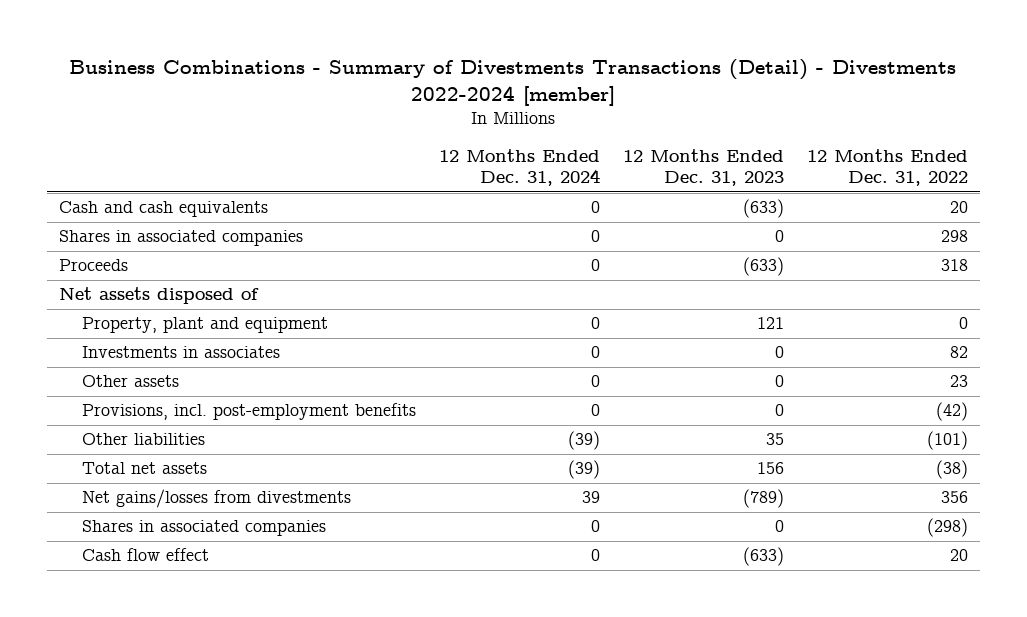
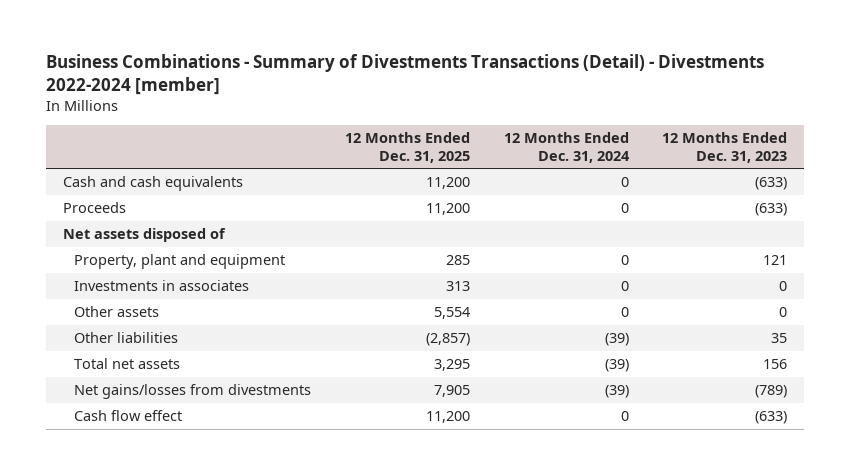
- | 12 Months Ended Dec. 31, 2024 | 12 Months Ended Dec. 31, 2023 | 12 Months Ended Dec. 31, 2022
+ | 12 Months Ended Dec. 31, 2025 | 12 Months Ended Dec. 31, 2024 | 12 Months Ended Dec. 31, 2023
- Shares in associated companies | 0 | 0 | 298
- Provisions, incl. post-employment benefits | 0 | 0 | (42)
- Net gains/losses from divestments | 39 | (789) | 356
- Shares in associated companies | 0 | 0 | (298)
+ Net gains/losses from divestments | 7,905 | (39) | (789)

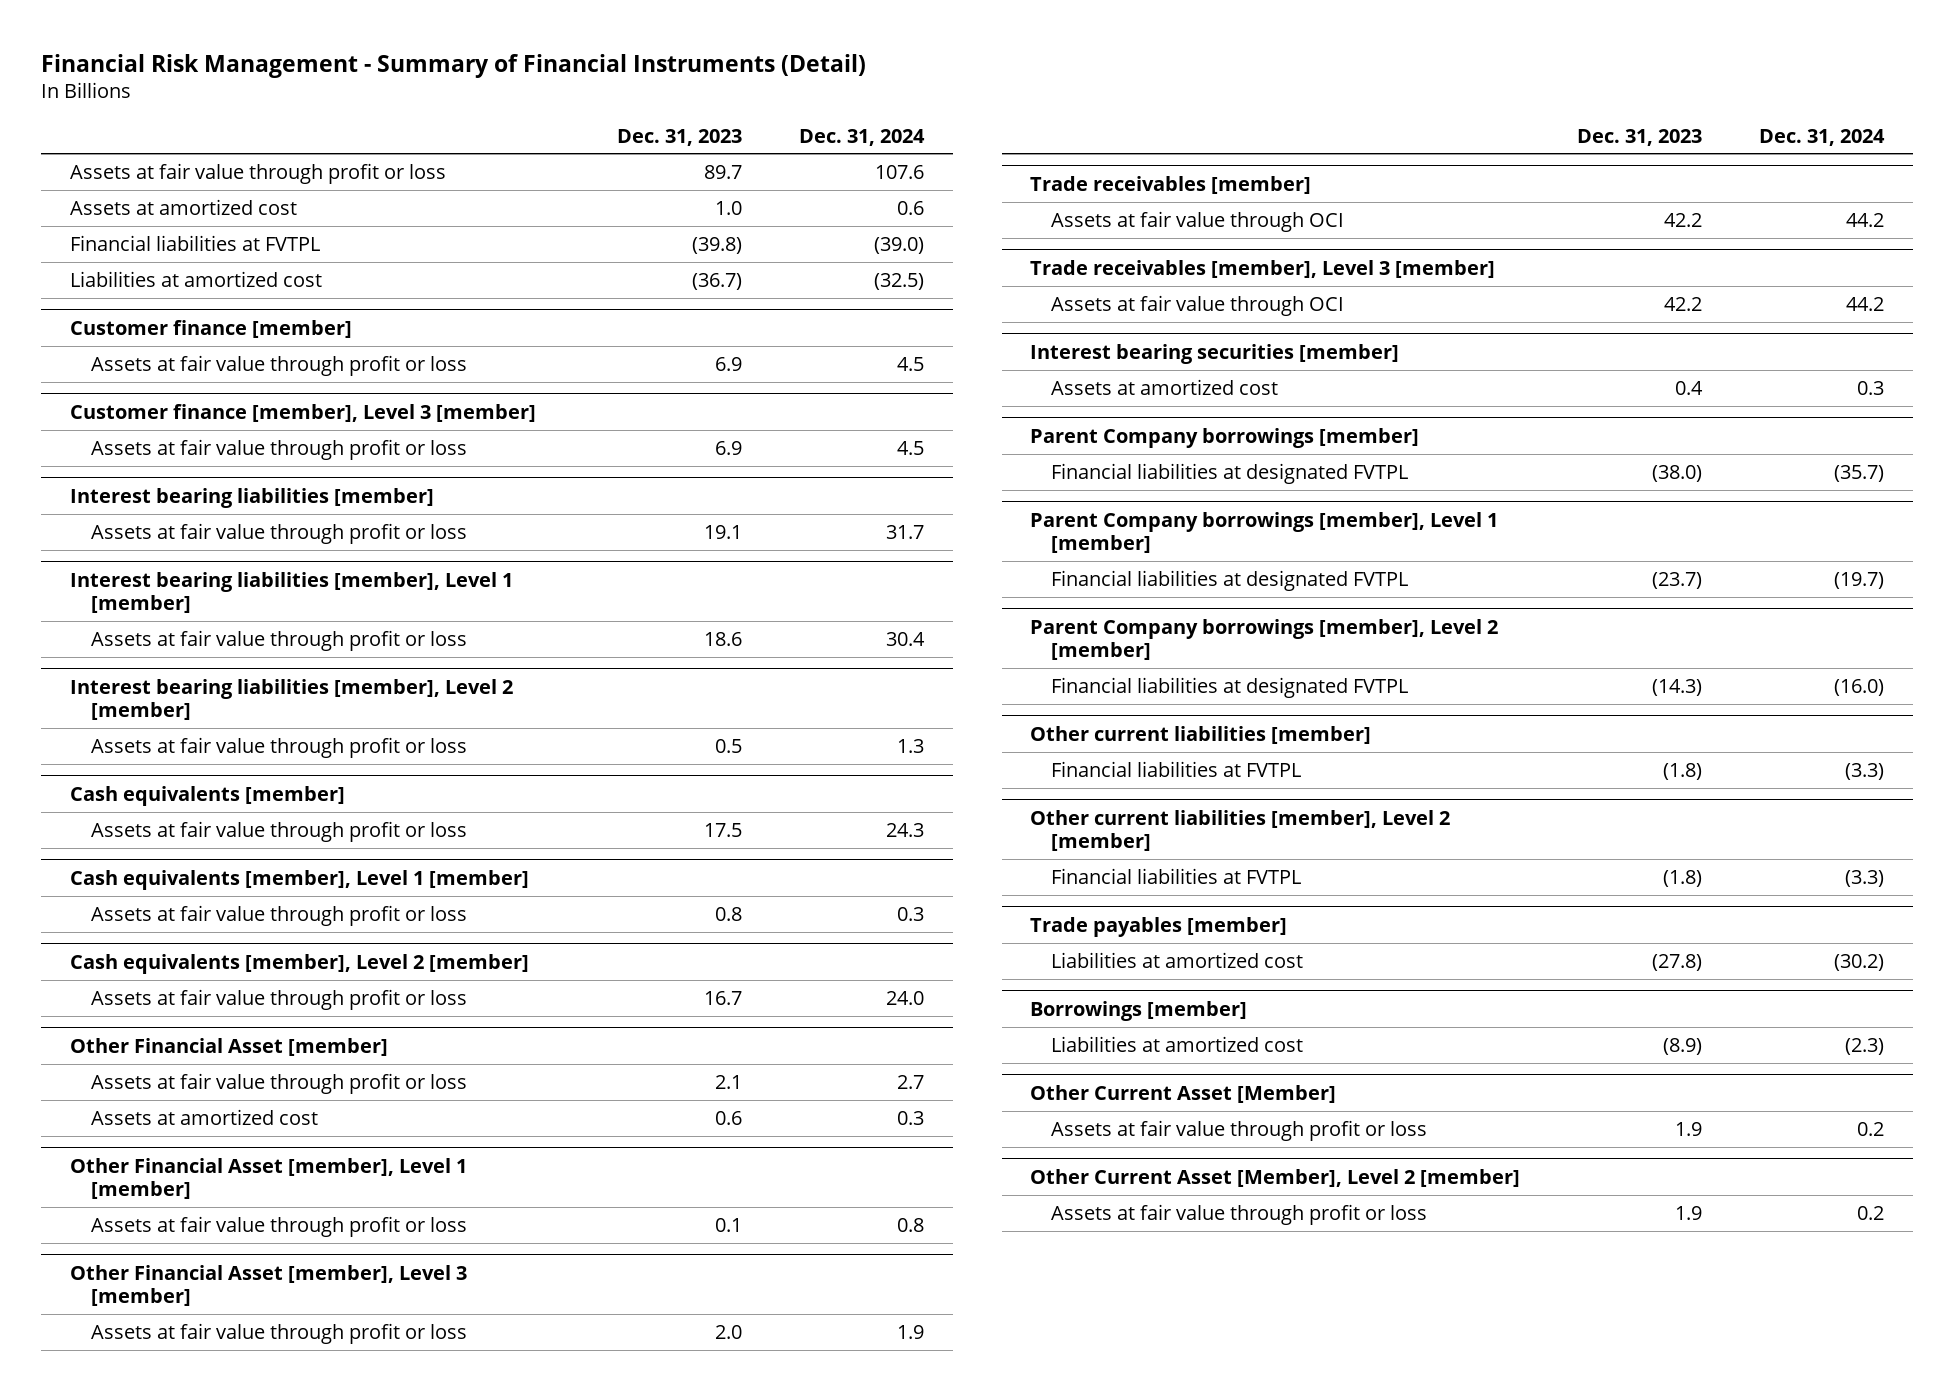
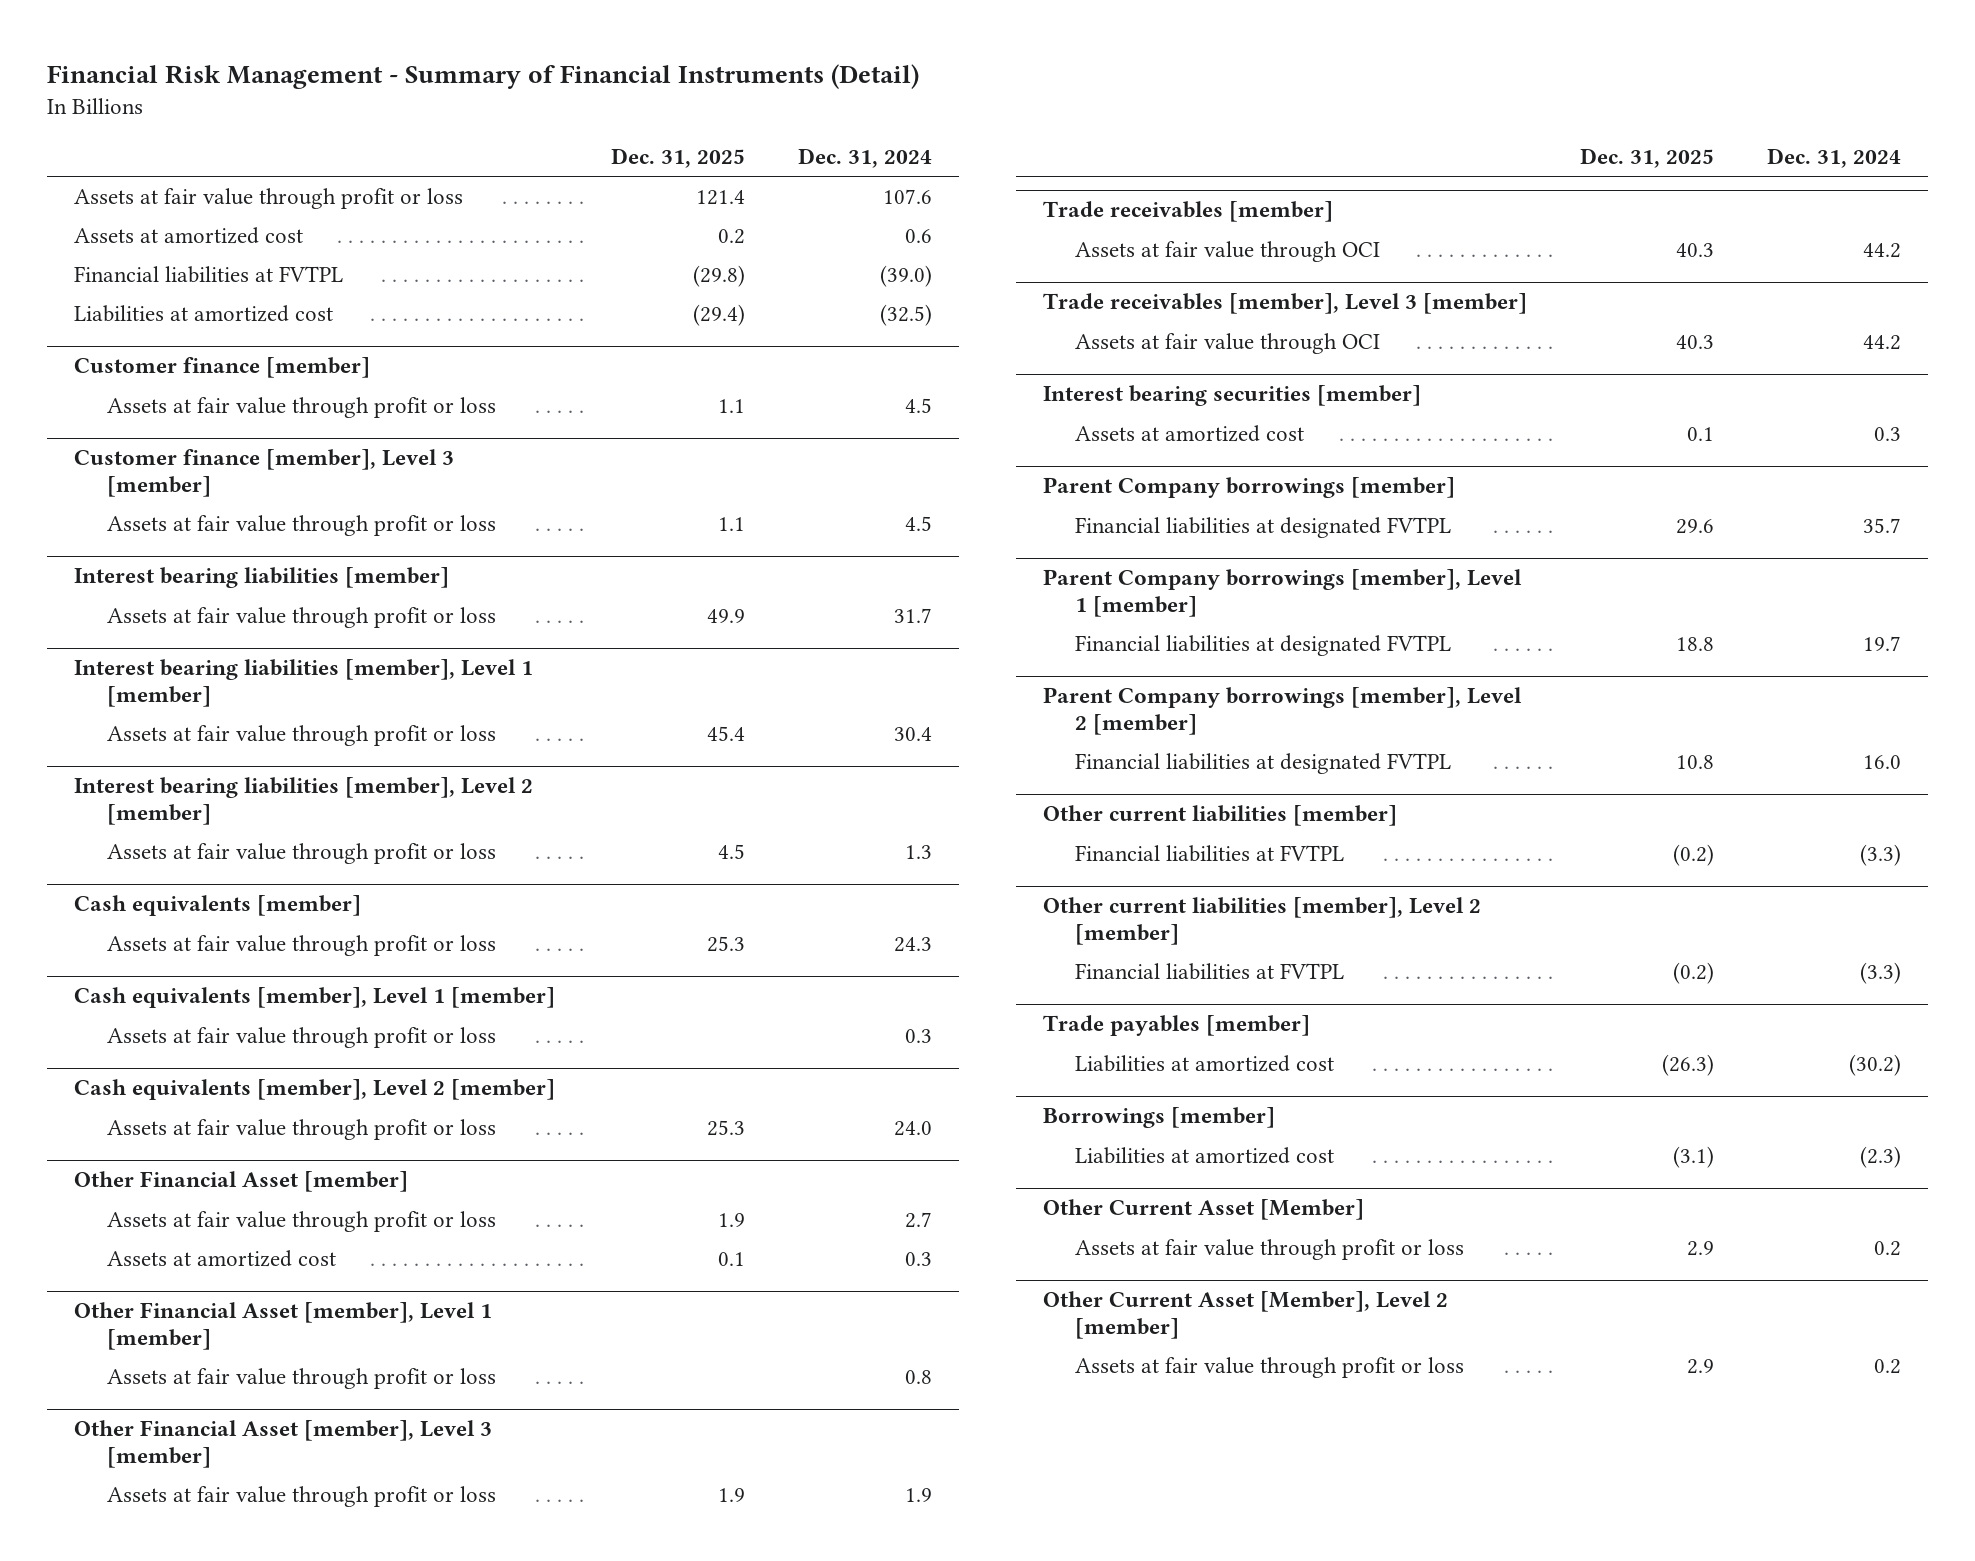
- | Dec. 31, 2023 | Dec. 31, 2024
+ | Dec. 31, 2025 | Dec. 31, 2024
@ Parent Company borrowings [member]
- Financial liabilities at designated FVTPL | (38.0) | (35.7)
+ Financial liabilities at designated FVTPL | 29.6 | 35.7
@ Parent Company borrowings [member], Level 1 [member]
- Financial liabilities at designated FVTPL | (23.7) | (19.7)
+ Financial liabilities at designated FVTPL | 18.8 | 19.7
@ Parent Company borrowings [member], Level 2 [member]
- Financial liabilities at designated FVTPL | (14.3) | (16.0)
+ Financial liabilities at designated FVTPL | 10.8 | 16.0

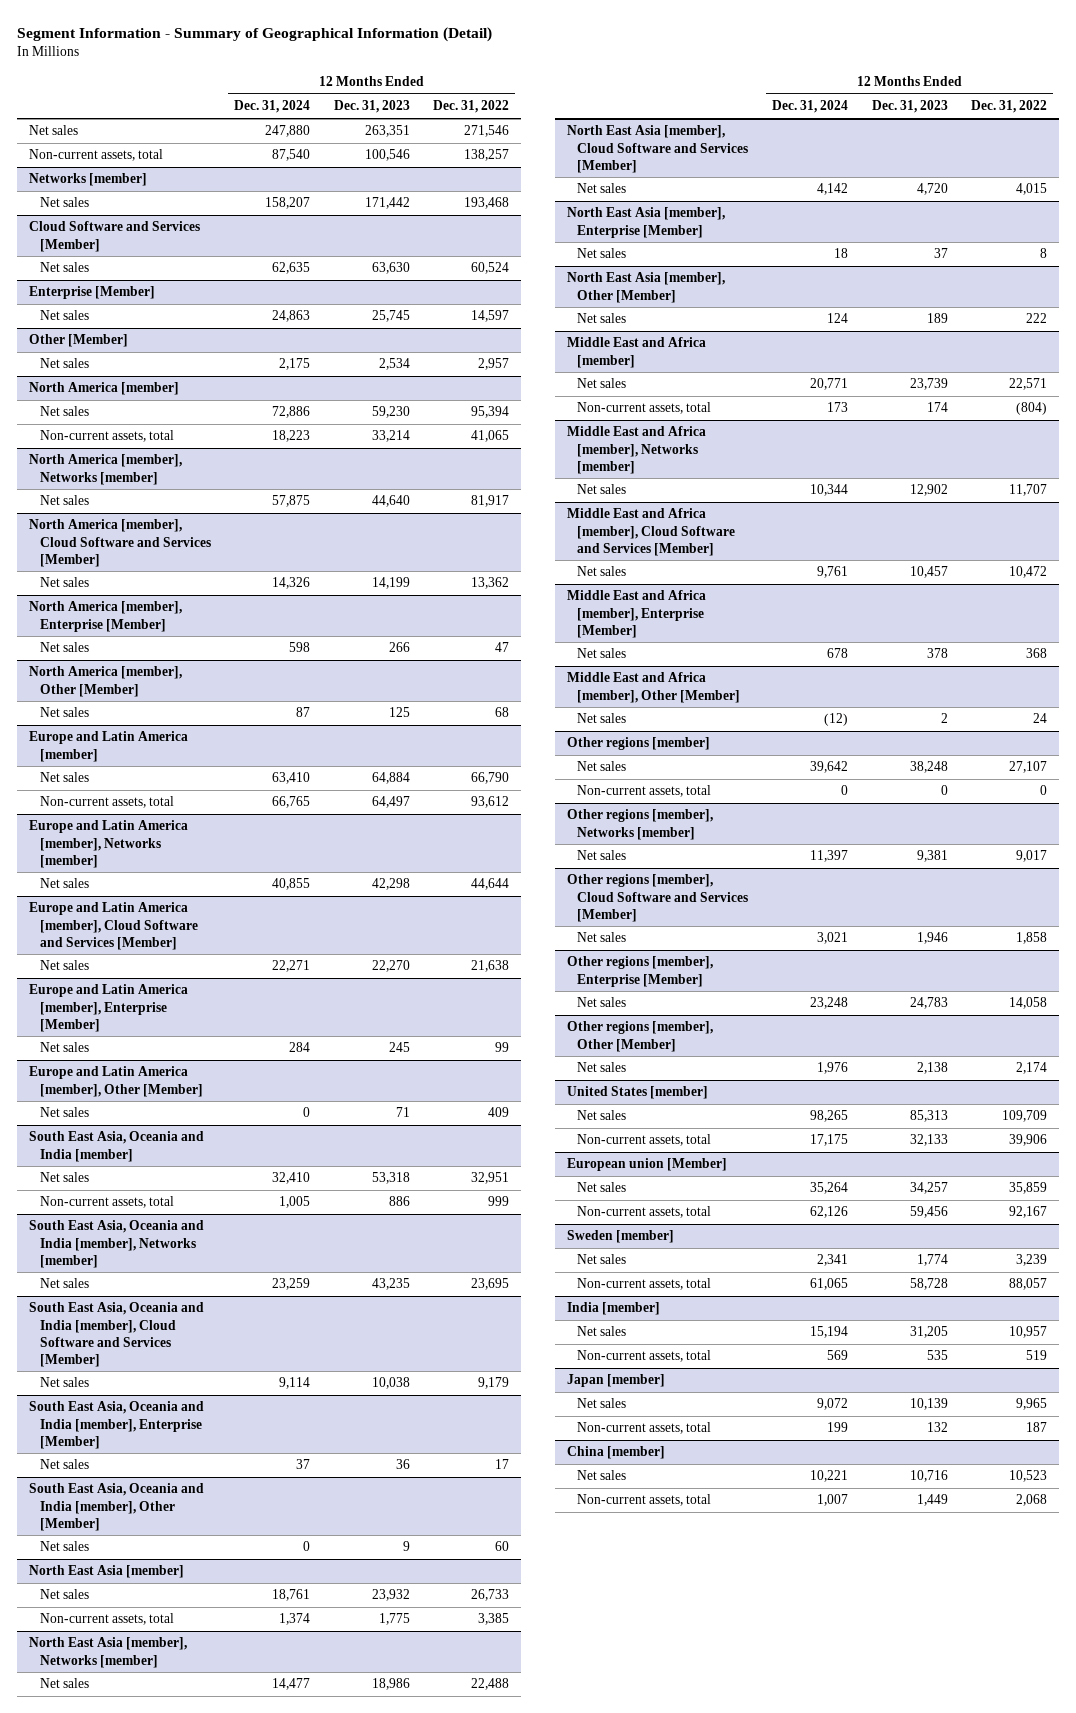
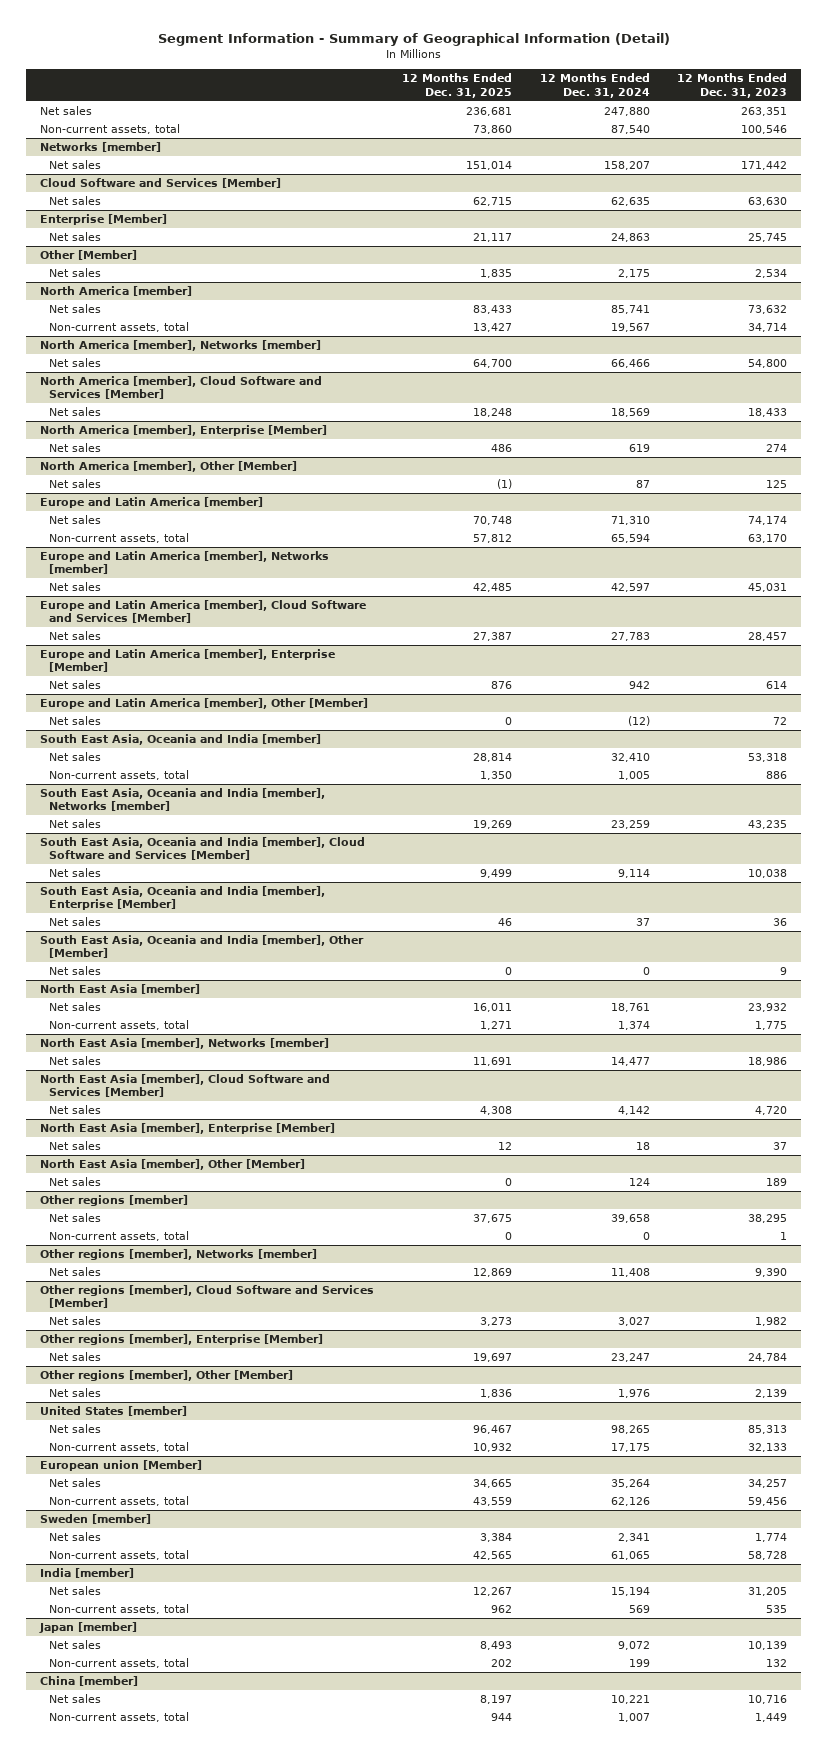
- | 12 Months Ended Dec. 31, 2024 | 12 Months Ended Dec. 31, 2023 | 12 Months Ended Dec. 31, 2022
+ | 12 Months Ended Dec. 31, 2025 | 12 Months Ended Dec. 31, 2024 | 12 Months Ended Dec. 31, 2023
@ North America [member]
- Net sales | 72,886 | 59,230 | 95,394
- Non-current assets, total | 18,223 | 33,214 | 41,065
+ Net sales | 83,433 | 85,741 | 73,632
+ Non-current assets, total | 13,427 | 19,567 | 34,714
@ North America [member], Networks [member]
- Net sales | 57,875 | 44,640 | 81,917
+ Net sales | 64,700 | 66,466 | 54,800
@ North America [member], Cloud Software and Services [Member]
- Net sales | 14,326 | 14,199 | 13,362
+ Net sales | 18,248 | 18,569 | 18,433
@ North America [member], Enterprise [Member]
- Net sales | 598 | 266 | 47
+ Net sales | 486 | 619 | 274
@ Europe and Latin America [member]
- Net sales | 63,410 | 64,884 | 66,790
- Non-current assets, total | 66,765 | 64,497 | 93,612
+ Net sales | 70,748 | 71,310 | 74,174
+ Non-current assets, total | 57,812 | 65,594 | 63,170
@ Europe and Latin America [member], Networks [member]
- Net sales | 40,855 | 42,298 | 44,644
+ Net sales | 42,485 | 42,597 | 45,031
@ Europe and Latin America [member], Cloud Software and Services [Member]
- Net sales | 22,271 | 22,270 | 21,638
+ Net sales | 27,387 | 27,783 | 28,457
@ Europe and Latin America [member], Enterprise [Member]
- Net sales | 284 | 245 | 99
+ Net sales | 876 | 942 | 614
@ Europe and Latin America [member], Other [Member]
- Net sales | 0 | 71 | 409
+ Net sales | 0 | (12) | 72
- Middle East and Africa [member]
- Net sales | 20,771 | 23,739 | 22,571
- Non-current assets, total | 173 | 174 | (804)
- Middle East and Africa [member], Networks [member]
- Net sales | 10,344 | 12,902 | 11,707
- Middle East and Africa [member], Cloud Software and Services [Member]
- Net sales | 9,761 | 10,457 | 10,472
- Middle East and Africa [member], Enterprise [Member]
- Net sales | 678 | 378 | 368
- Middle East and Africa [member], Other [Member]
- Net sales | (12) | 2 | 24
@ Other regions [member]
- Net sales | 39,642 | 38,248 | 27,107
- Non-current assets, total | 0 | 0 | 0
+ Net sales | 37,675 | 39,658 | 38,295
+ Non-current assets, total | 0 | 0 | 1
@ Other regions [member], Networks [member]
- Net sales | 11,397 | 9,381 | 9,017
+ Net sales | 12,869 | 11,408 | 9,390
@ Other regions [member], Cloud Software and Services [Member]
- Net sales | 3,021 | 1,946 | 1,858
+ Net sales | 3,273 | 3,027 | 1,982
@ Other regions [member], Enterprise [Member]
- Net sales | 23,248 | 24,783 | 14,058
+ Net sales | 19,697 | 23,247 | 24,784
@ Other regions [member], Other [Member]
- Net sales | 1,976 | 2,138 | 2,174
+ Net sales | 1,836 | 1,976 | 2,139

